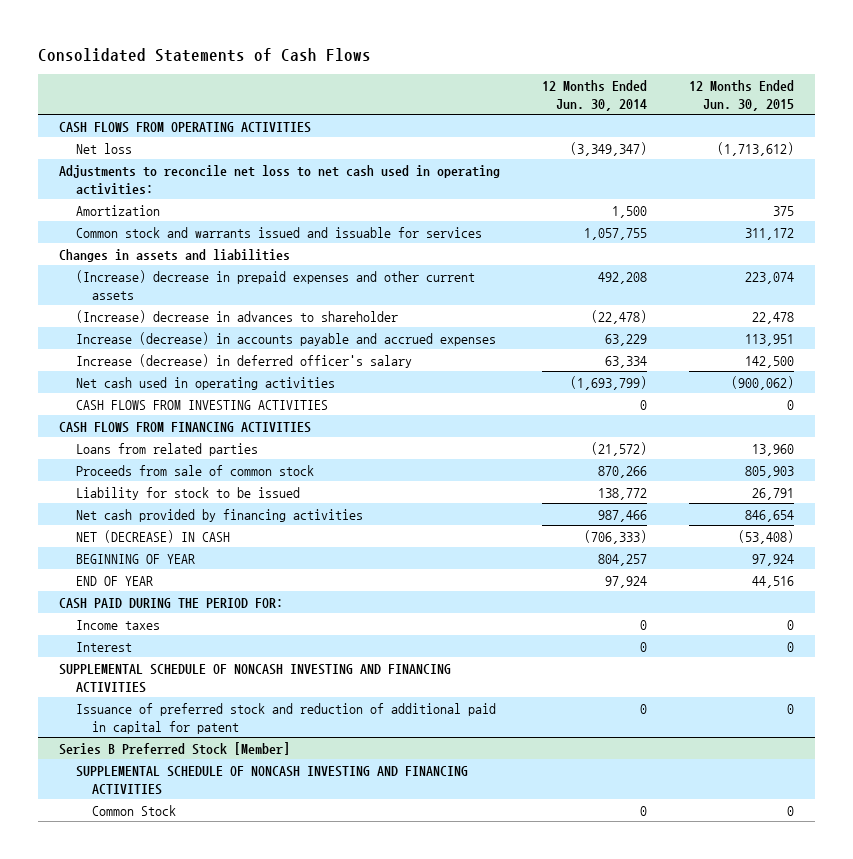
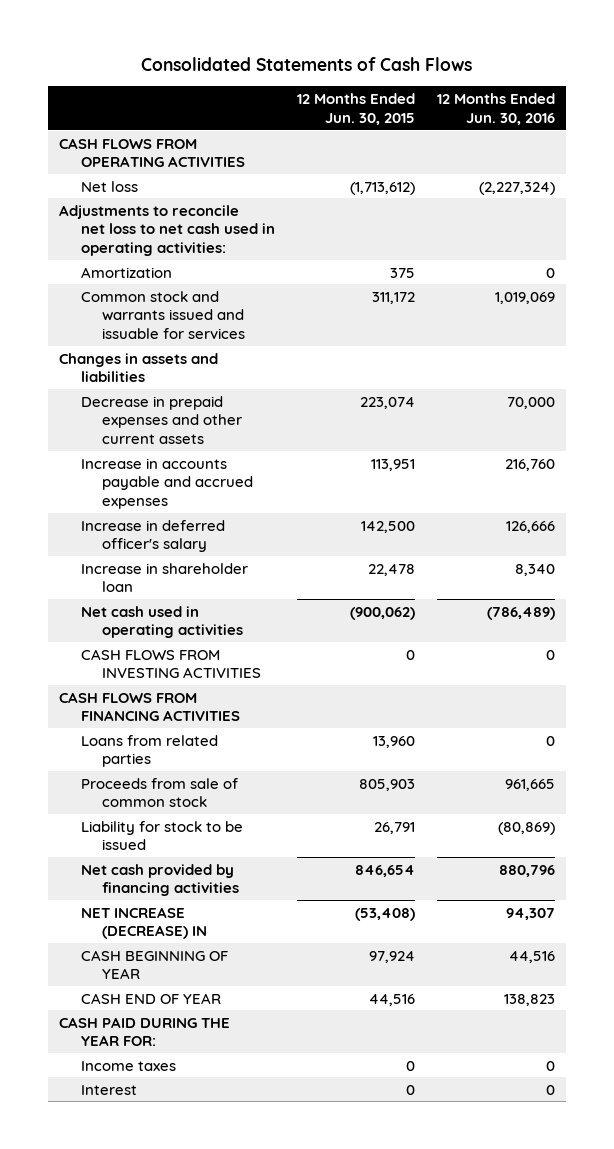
- | 12 Months Ended Jun. 30, 2014 | 12 Months Ended Jun. 30, 2015
+ | 12 Months Ended Jun. 30, 2015 | 12 Months Ended Jun. 30, 2016
- (Increase) decrease in prepaid expenses and other current assets | 492,208 | 223,074
- (Increase) decrease in advances to shareholder | (22,478) | 22,478
- Increase (decrease) in accounts payable and accrued expenses | 63,229 | 113,951
- Increase (decrease) in deferred officer's salary | 63,334 | 142,500
+ Decrease in prepaid expenses and other current assets | 223,074 | 70,000
+ Increase in accounts payable and accrued expenses | 113,951 | 216,760
+ Increase in deferred officer's salary | 142,500 | 126,666
+ Increase in shareholder loan | 22,478 | 8,340
- NET (DECREASE) IN CASH | (706,333) | (53,408)
- BEGINNING OF YEAR | 804,257 | 97,924
- END OF YEAR | 97,924 | 44,516
- CASH PAID DURING THE PERIOD FOR:
+ NET INCREASE (DECREASE) IN | (53,408) | 94,307
+ CASH BEGINNING OF YEAR | 97,924 | 44,516
+ CASH END OF YEAR | 44,516 | 138,823
+ CASH PAID DURING THE YEAR FOR:
- SUPPLEMENTAL SCHEDULE OF NONCASH INVESTING AND FINANCING ACTIVITIES
- Issuance of preferred stock and reduction of additional paid in capital for patent | 0 | 0
- Series B Preferred Stock [Member]
- SUPPLEMENTAL SCHEDULE OF NONCASH INVESTING AND FINANCING ACTIVITIES
- Common Stock | 0 | 0

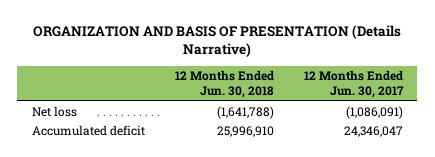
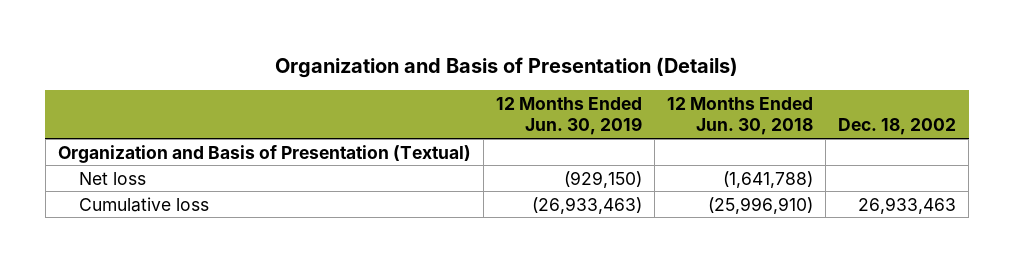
- ORGANIZATION AND BASIS OF PRESENTATION (Details Narrative)
+ Organization and Basis of Presentation (Details)
- | 12 Months Ended Jun. 30, 2018 | 12 Months Ended Jun. 30, 2017
+ | 12 Months Ended Jun. 30, 2019 | 12 Months Ended Jun. 30, 2018 | Dec. 18, 2002
+ Organization and Basis of Presentation (Textual)
- Accumulated deficit | 25,996,910 | 24,346,047
+ Cumulative loss | (26,933,463) | (25,996,910) | 26,933,463

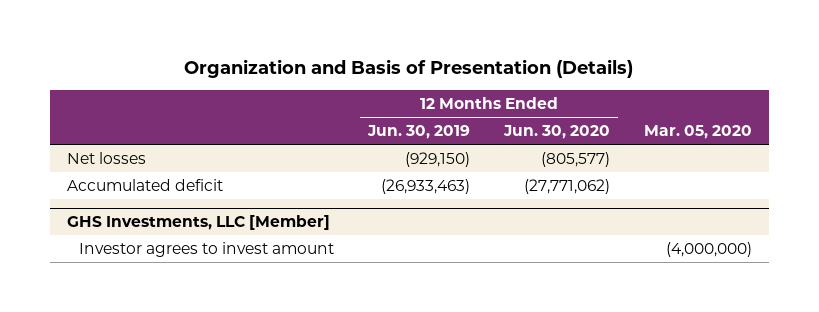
- | 12 Months Ended Jun. 30, 2019 | 12 Months Ended Jun. 30, 2018 | Dec. 18, 2002
+ | 12 Months Ended Jun. 30, 2019 | 12 Months Ended Jun. 30, 2020 | Mar. 05, 2020
- Organization and Basis of Presentation (Textual)
- Net loss | (929,150) | (1,641,788) |
- Cumulative loss | (26,933,463) | (25,996,910) | 26,933,463
+ Net losses | (929,150) | (805,577) |
+ Accumulated deficit | (26,933,463) | (27,771,062) |
+ GHS Investments, LLC [Member]
+ Investor agrees to invest amount | | | (4,000,000)

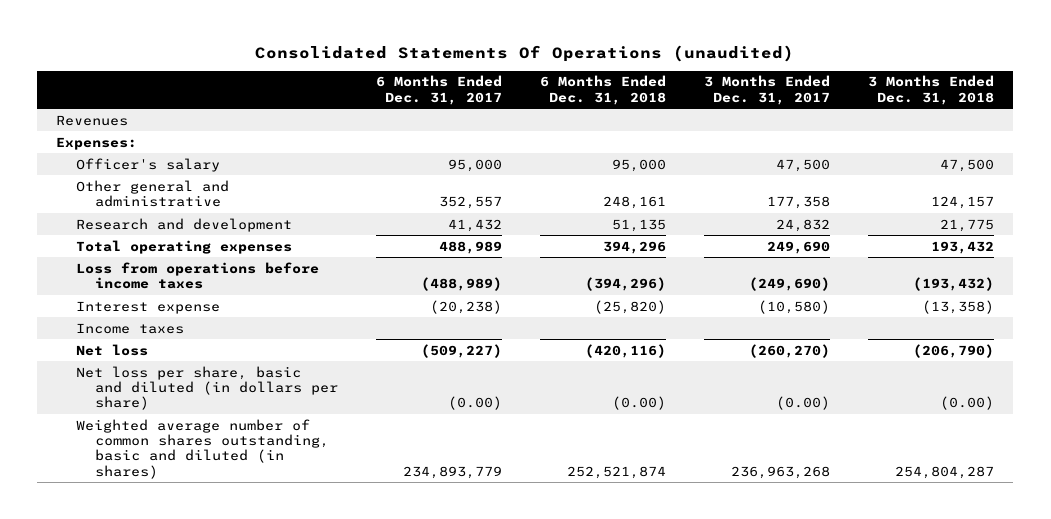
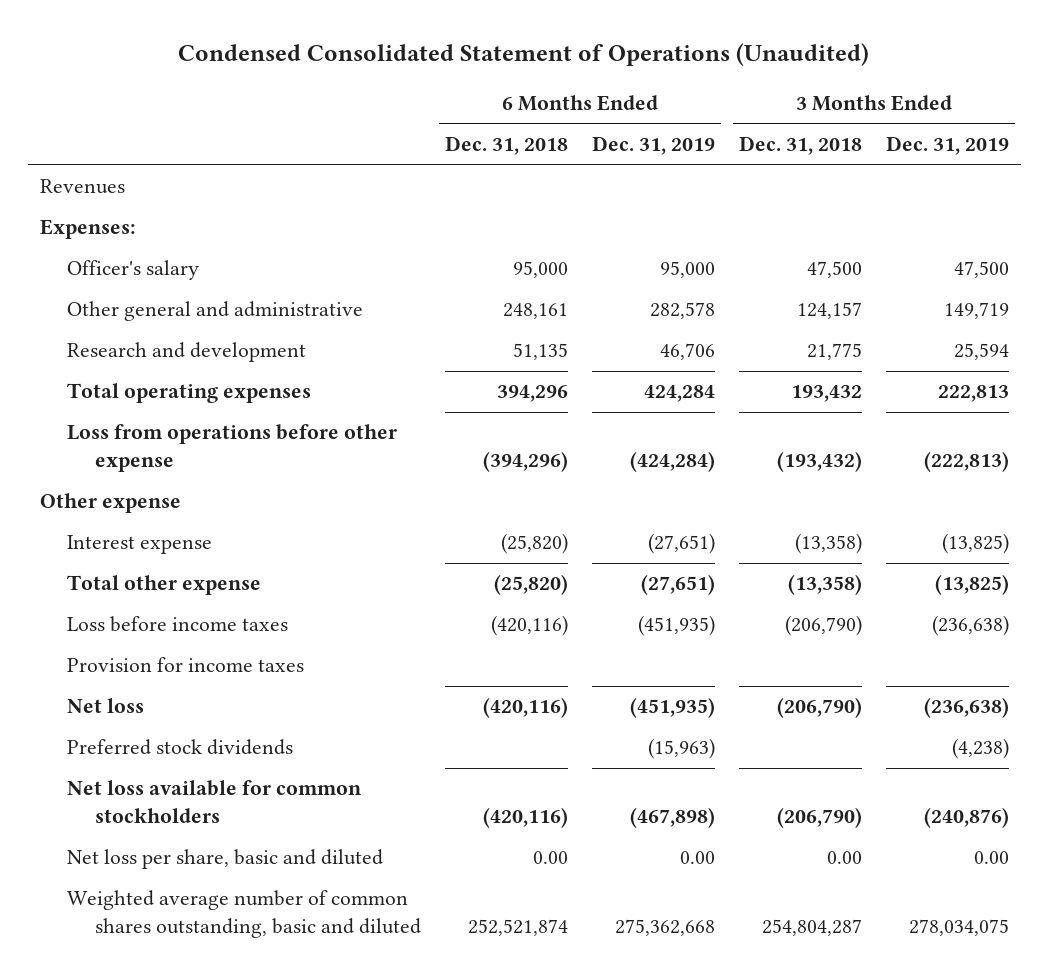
- Consolidated Statements Of Operations (unaudited)
+ Condensed Consolidated Statement of Operations (Unaudited)
- | 6 Months Ended Dec. 31, 2017 | 6 Months Ended Dec. 31, 2018 | 3 Months Ended Dec. 31, 2017 | 3 Months Ended Dec. 31, 2018
+ | 6 Months Ended Dec. 31, 2018 | 6 Months Ended Dec. 31, 2019 | 3 Months Ended Dec. 31, 2018 | 3 Months Ended Dec. 31, 2019
- Loss from operations before income taxes | (488,989) | (394,296) | (249,690) | (193,432)
+ Loss from operations before other expense | (394,296) | (424,284) | (193,432) | (222,813)
+ Other expense
- Income taxes
+ Total other expense | (25,820) | (27,651) | (13,358) | (13,825)
+ Loss before income taxes | (420,116) | (451,935) | (206,790) | (236,638)
+ Provision for income taxes
- Net loss per share, basic and diluted (in dollars per share) | (0.00) | (0.00) | (0.00) | (0.00)
- Weighted average number of common shares outstanding, basic and diluted (in shares) | 234,893,779 | 252,521,874 | 236,963,268 | 254,804,287
+ Preferred stock dividends | | (15,963) | | (4,238)
+ Net loss available for common stockholders | (420,116) | (467,898) | (206,790) | (240,876)
+ Net loss per share, basic and diluted | 0.00 | 0.00 | 0.00 | 0.00
+ Weighted average number of common shares outstanding, basic and diluted | 252,521,874 | 275,362,668 | 254,804,287 | 278,034,075

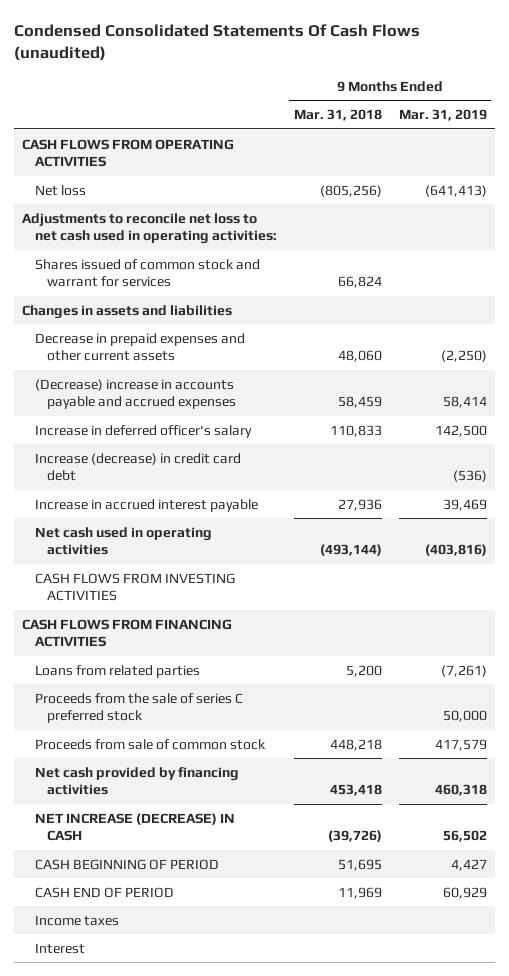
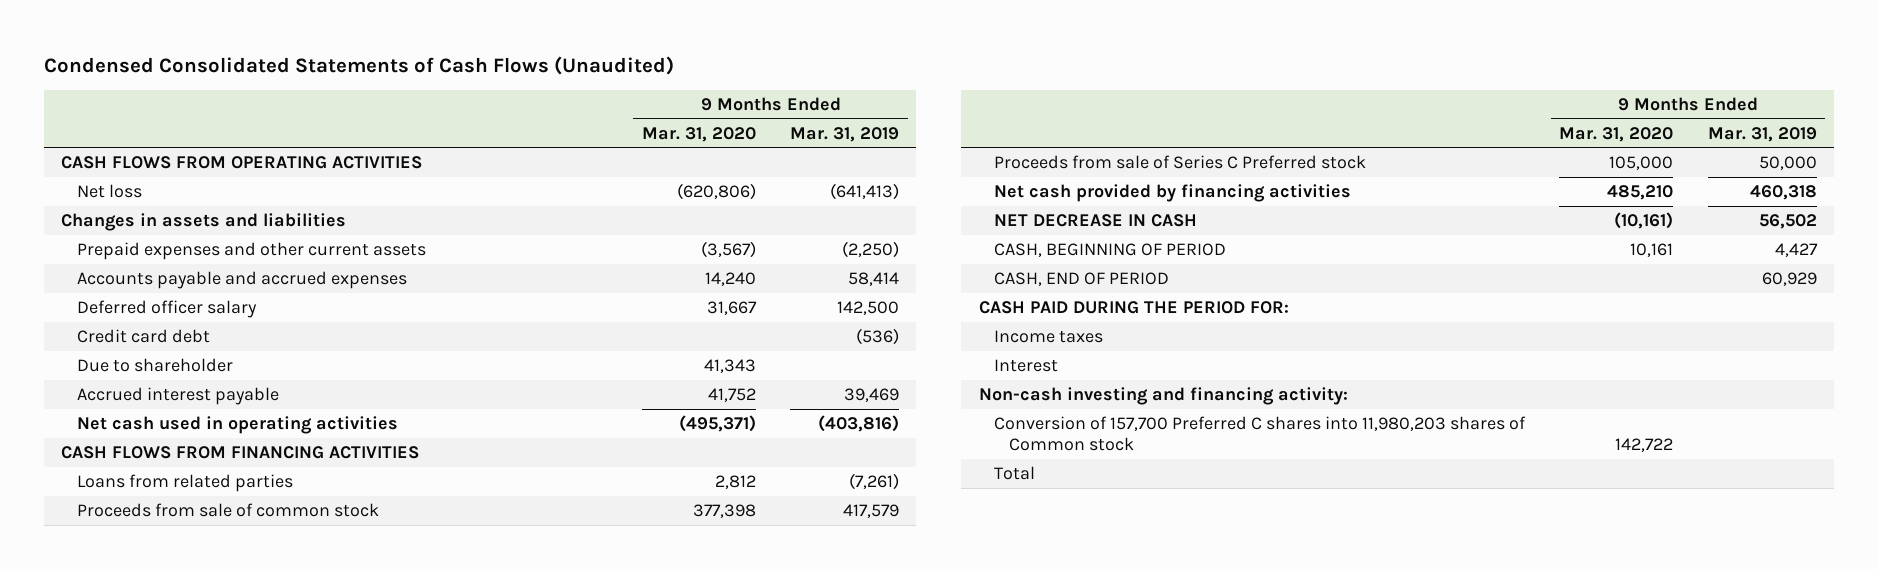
- Condensed Consolidated Statements Of Cash Flows (unaudited)
+ Condensed Consolidated Statements of Cash Flows (Unaudited)
- | 9 Months Ended Mar. 31, 2018 | 9 Months Ended Mar. 31, 2019
+ | 9 Months Ended Mar. 31, 2020 | 9 Months Ended Mar. 31, 2019
- Adjustments to reconcile net loss to net cash used in operating activities:
- Shares issued of common stock and warrant for services | 66,824 |
- Decrease in prepaid expenses and other current assets | 48,060 | (2,250)
- (Decrease) increase in accounts payable and accrued expenses | 58,459 | 58,414
- Increase in deferred officer's salary | 110,833 | 142,500
- Increase (decrease) in credit card debt | | (536)
- Increase in accrued interest payable | 27,936 | 39,469
+ Prepaid expenses and other current assets | (3,567) | (2,250)
+ Accounts payable and accrued expenses | 14,240 | 58,414
+ Deferred officer salary | 31,667 | 142,500
+ Credit card debt | | (536)
+ Due to shareholder | 41,343 |
+ Accrued interest payable | 41,752 | 39,469
- CASH FLOWS FROM INVESTING ACTIVITIES
- Proceeds from the sale of series C preferred stock | | 50,000
+ Proceeds from sale of Series C Preferred stock | 105,000 | 50,000
- NET INCREASE (DECREASE) IN CASH | (39,726) | 56,502
- CASH BEGINNING OF PERIOD | 51,695 | 4,427
- CASH END OF PERIOD | 11,969 | 60,929
+ NET DECREASE IN CASH | (10,161) | 56,502
+ CASH, BEGINNING OF PERIOD | 10,161 | 4,427
+ CASH, END OF PERIOD | | 60,929
+ CASH PAID DURING THE PERIOD FOR:
+ Non-cash investing and financing activity:
+ Conversion of 157,700 Preferred C shares into 11,980,203 shares of Common stock | 142,722 |
+ Total

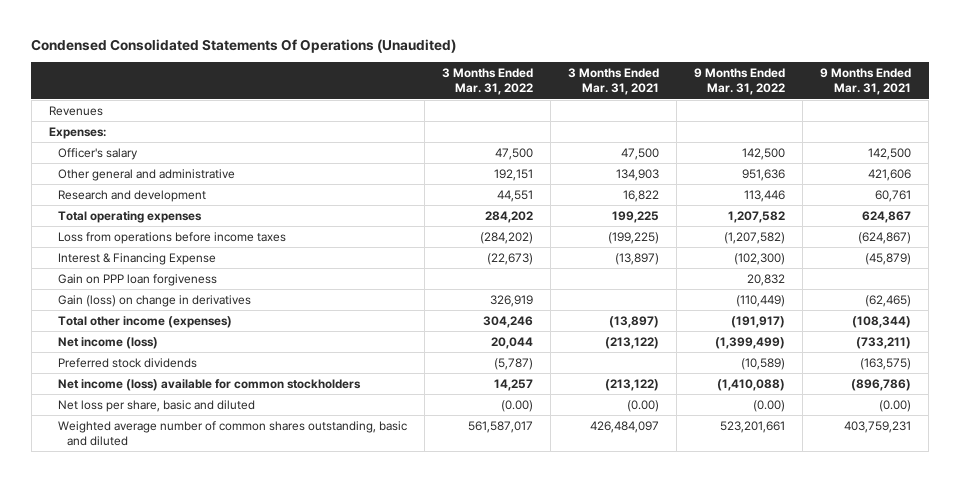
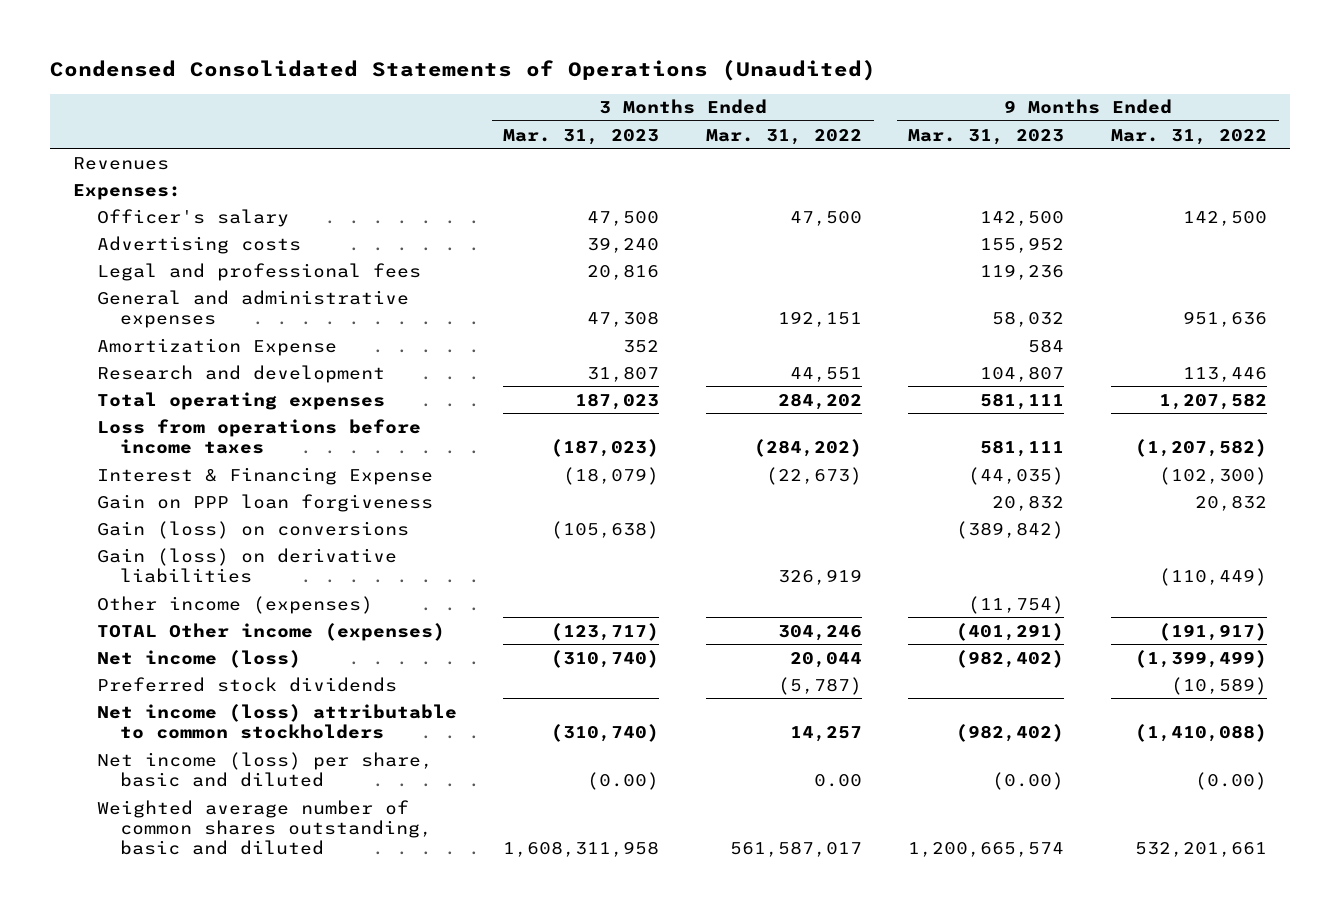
- Condensed Consolidated Statements Of Operations (Unaudited)
+ Condensed Consolidated Statements of Operations (Unaudited)
- | 3 Months Ended Mar. 31, 2022 | 3 Months Ended Mar. 31, 2021 | 9 Months Ended Mar. 31, 2022 | 9 Months Ended Mar. 31, 2021
+ | 3 Months Ended Mar. 31, 2023 | 3 Months Ended Mar. 31, 2022 | 9 Months Ended Mar. 31, 2023 | 9 Months Ended Mar. 31, 2022
- Other general and administrative | 192,151 | 134,903 | 951,636 | 421,606
+ Advertising costs | 39,240 | | 155,952 |
+ Legal and professional fees | 20,816 | | 119,236 |
+ General and administrative expenses | 47,308 | 192,151 | 58,032 | 951,636
+ Amortization Expense | 352 | | 584 |
- Gain (loss) on change in derivatives | 326,919 | | (110,449) | (62,465)
- Total other income (expenses) | 304,246 | (13,897) | (191,917) | (108,344)
+ Gain (loss) on conversions | (105,638) | | (389,842) |
+ Gain (loss) on derivative liabilities | | 326,919 | | (110,449)
+ Other income (expenses) | | | (11,754) |
+ TOTAL Other income (expenses) | (123,717) | 304,246 | (401,291) | (191,917)
- Net income (loss) available for common stockholders | 14,257 | (213,122) | (1,410,088) | (896,786)
- Net loss per share, basic and diluted | (0.00) | (0.00) | (0.00) | (0.00)
- Weighted average number of common shares outstanding, basic and diluted | 561,587,017 | 426,484,097 | 523,201,661 | 403,759,231
+ Net income (loss) attributable to common stockholders | (310,740) | 14,257 | (982,402) | (1,410,088)
+ Net income (loss) per share, basic and diluted | (0.00) | 0.00 | (0.00) | (0.00)
+ Weighted average number of common shares outstanding, basic and diluted | 1,608,311,958 | 561,587,017 | 1,200,665,574 | 532,201,661

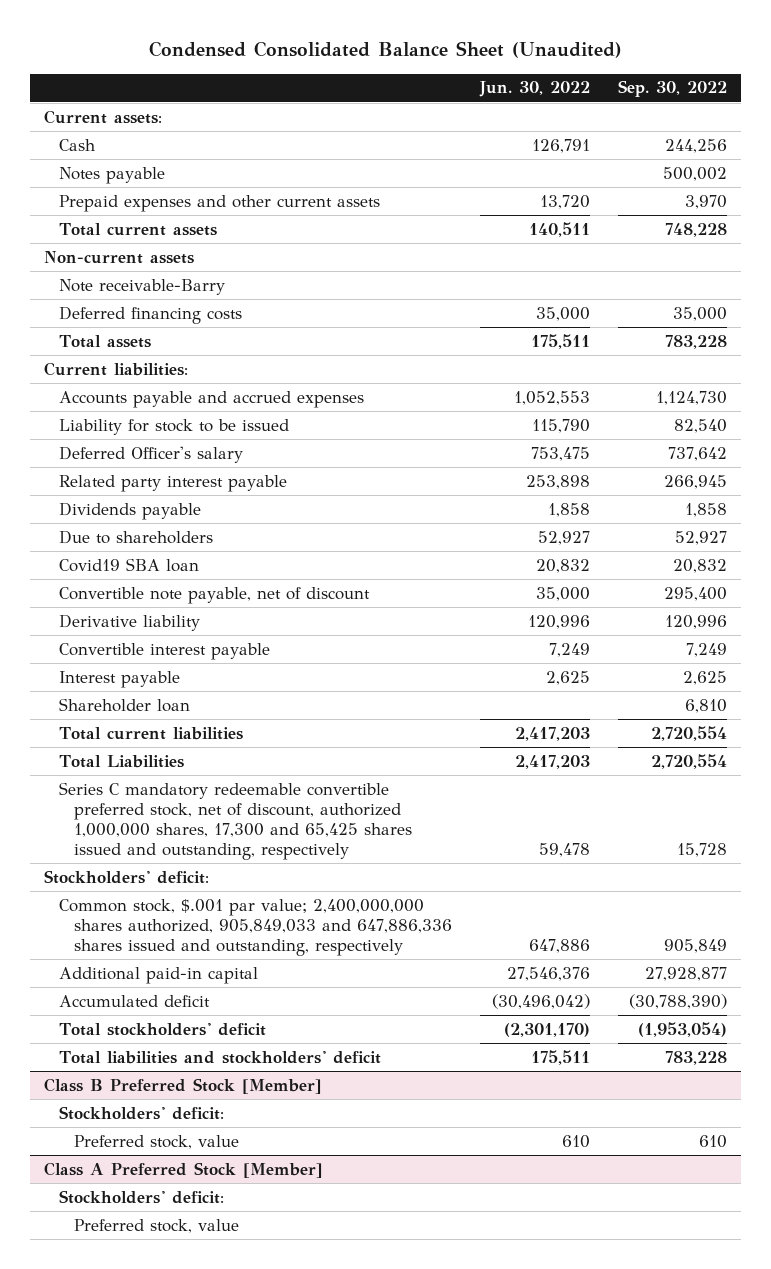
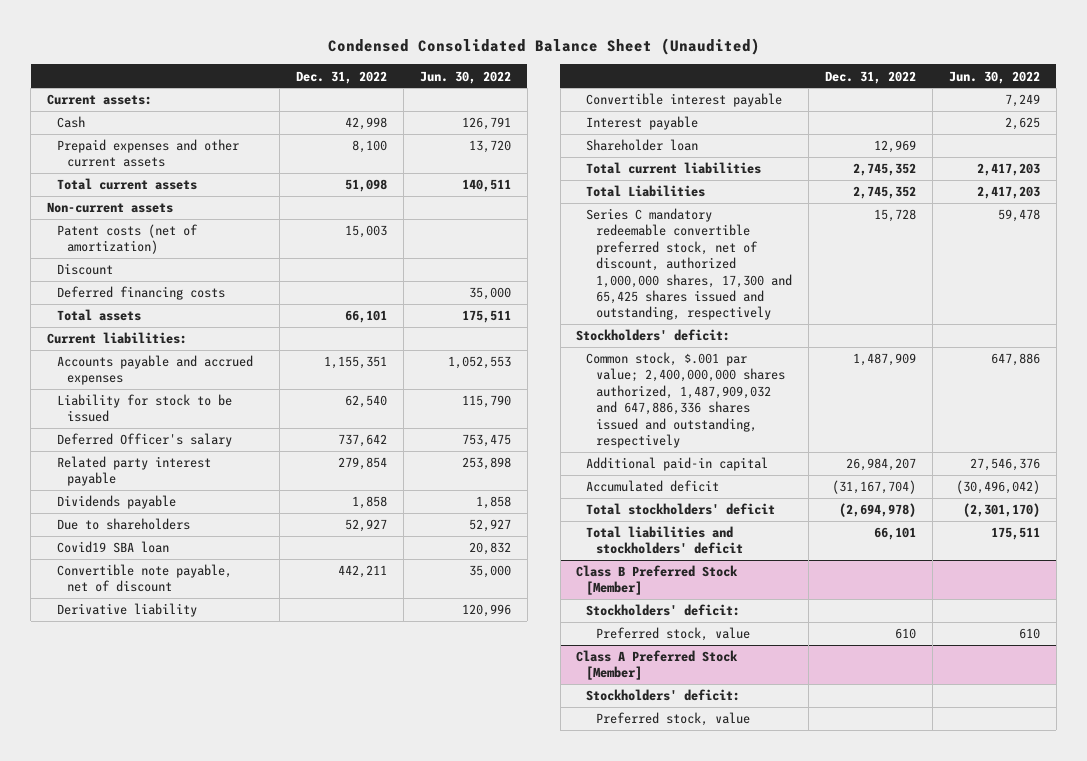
- | Jun. 30, 2022 | Sep. 30, 2022
+ | Dec. 31, 2022 | Jun. 30, 2022
- Notes payable | | 500,002
- Note receivable-Barry
+ Patent costs (net of amortization) | 15,003 |
+ Discount
- Common stock, $.001 par value; 2,400,000,000 shares authorized, 905,849,033 and 647,886,336 shares issued and outstanding, respectively | 647,886 | 905,849
+ Common stock, $.001 par value; 2,400,000,000 shares authorized, 1,487,909,032 and 647,886,336 shares issued and outstanding, respectively | 1,487,909 | 647,886

